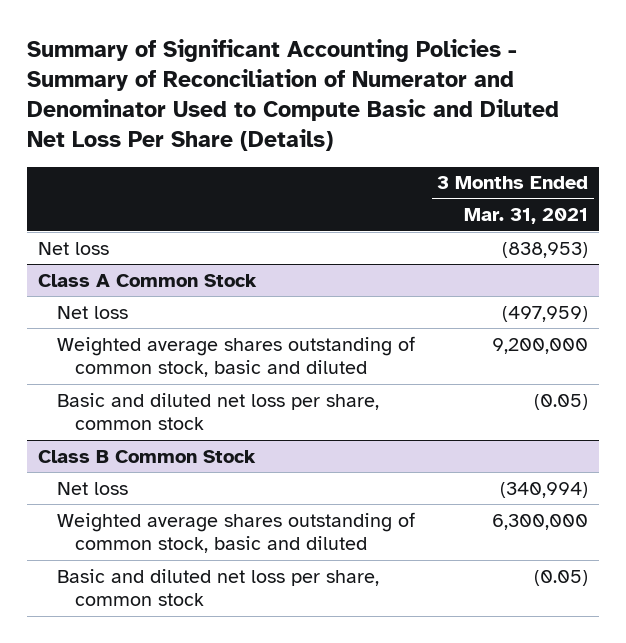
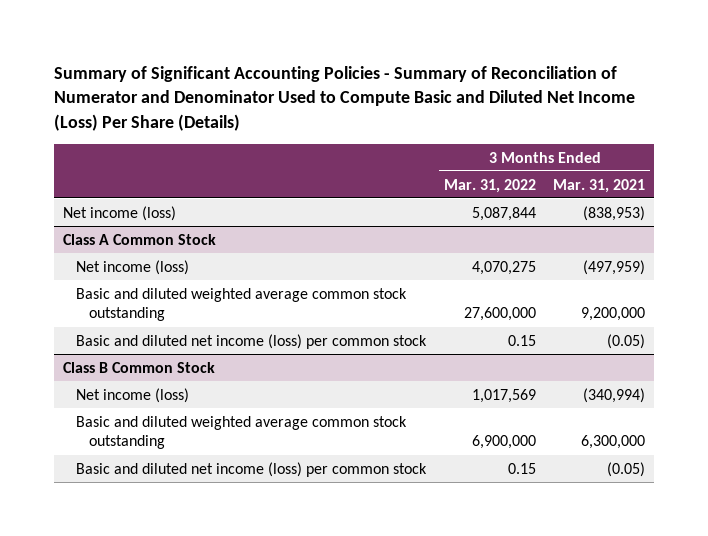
- Summary of Significant Accounting Policies - Summary of Reconciliation of Numerator and Denominator Used to Compute Basic and Diluted Net Loss Per Share (Details)
+ Summary of Significant Accounting Policies - Summary of Reconciliation of Numerator and Denominator Used to Compute Basic and Diluted Net Income (Loss) Per Share (Details)
- | 3 Months Ended Mar. 31, 2021
+ | 3 Months Ended Mar. 31, 2022 | 3 Months Ended Mar. 31, 2021
- Net loss | (838,953)
+ Net income (loss) | 5,087,844 | (838,953)
@ Class A Common Stock
- Net loss | (497,959)
- Weighted average shares outstanding of common stock, basic and diluted | 9,200,000
- Basic and diluted net loss per share, common stock | (0.05)
+ Net income (loss) | 4,070,275 | (497,959)
+ Basic and diluted weighted average common stock outstanding | 27,600,000 | 9,200,000
+ Basic and diluted net income (loss) per common stock | 0.15 | (0.05)
@ Class B Common Stock
- Net loss | (340,994)
- Weighted average shares outstanding of common stock, basic and diluted | 6,300,000
- Basic and diluted net loss per share, common stock | (0.05)
+ Net income (loss) | 1,017,569 | (340,994)
+ Basic and diluted weighted average common stock outstanding | 6,900,000 | 6,300,000
+ Basic and diluted net income (loss) per common stock | 0.15 | (0.05)

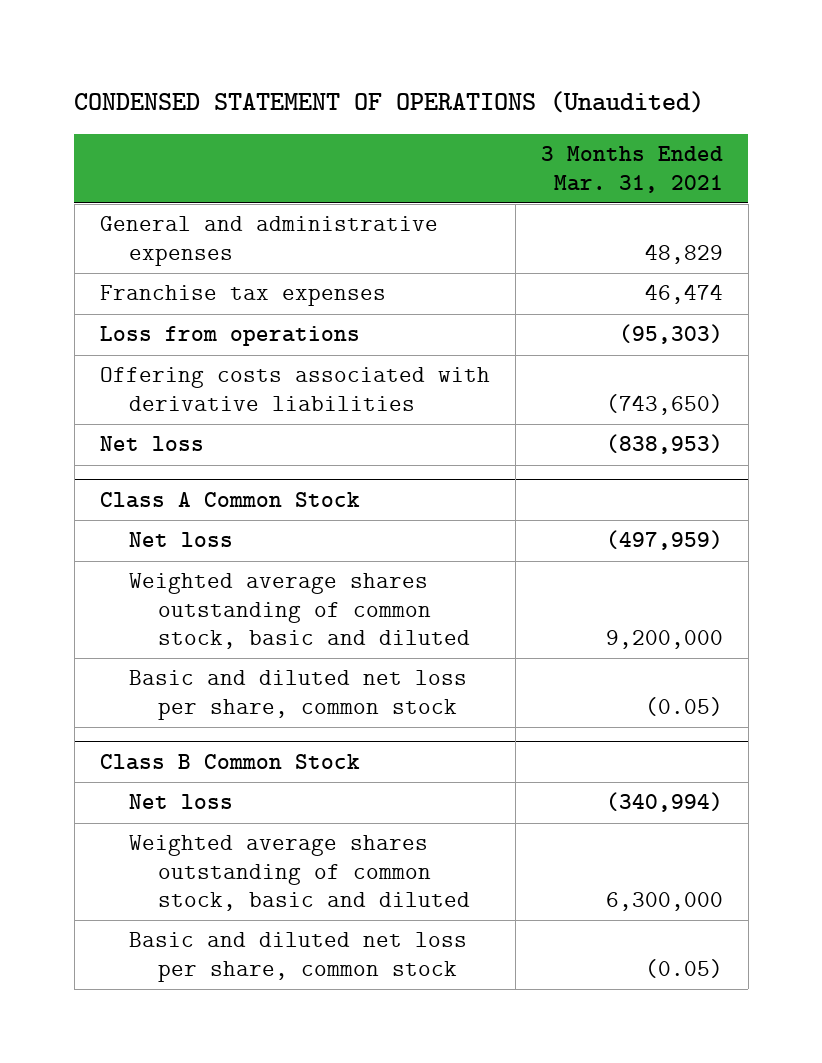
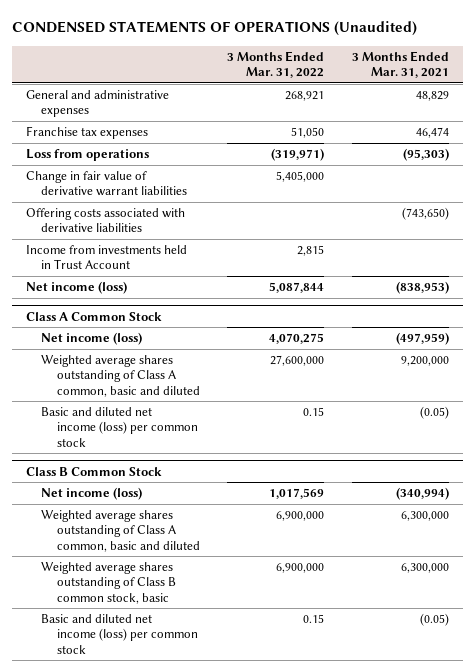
- CONDENSED STATEMENT OF OPERATIONS (Unaudited)
+ CONDENSED STATEMENTS OF OPERATIONS (Unaudited)
- | 3 Months Ended Mar. 31, 2021
+ | 3 Months Ended Mar. 31, 2022 | 3 Months Ended Mar. 31, 2021
+ Change in fair value of derivative warrant liabilities | 5,405,000 |
- Net loss | (838,953)
+ Income from investments held in Trust Account | 2,815 |
+ Net income (loss) | 5,087,844 | (838,953)
@ Class A Common Stock
- Net loss | (497,959)
- Weighted average shares outstanding of common stock, basic and diluted | 9,200,000
- Basic and diluted net loss per share, common stock | (0.05)
+ Net income (loss) | 4,070,275 | (497,959)
+ Weighted average shares outstanding of Class A common, basic and diluted | 27,600,000 | 9,200,000
+ Basic and diluted net income (loss) per common stock | 0.15 | (0.05)
@ Class B Common Stock
- Net loss | (340,994)
- Weighted average shares outstanding of common stock, basic and diluted | 6,300,000
- Basic and diluted net loss per share, common stock | (0.05)
+ Net income (loss) | 1,017,569 | (340,994)
+ Weighted average shares outstanding of Class A common, basic and diluted | 6,900,000 | 6,300,000
+ Weighted average shares outstanding of Class B common stock, basic | 6,900,000 | 6,300,000
+ Basic and diluted net income (loss) per common stock | 0.15 | (0.05)

